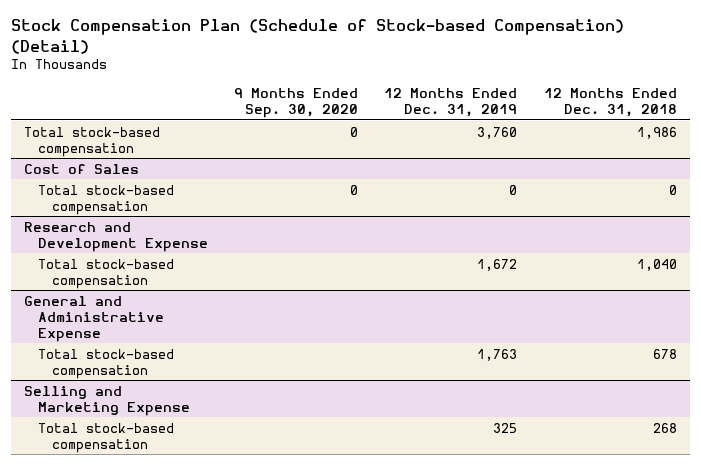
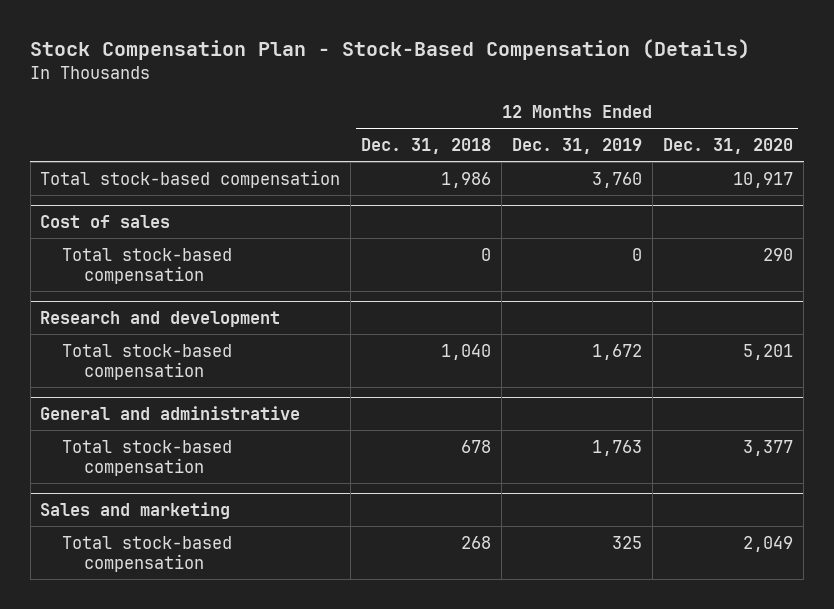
- Stock Compensation Plan (Schedule of Stock-based Compensation) (Detail)
+ Stock Compensation Plan - Stock-Based Compensation (Details)
- | 9 Months Ended Sep. 30, 2020 | 12 Months Ended Dec. 31, 2019 | 12 Months Ended Dec. 31, 2018
+ | 12 Months Ended Dec. 31, 2018 | 12 Months Ended Dec. 31, 2019 | 12 Months Ended Dec. 31, 2020
- Cost of Sales
+ Cost of sales
- Research and Development Expense
+ Research and development
- General and Administrative Expense
+ General and administrative
- Selling and Marketing Expense
+ Sales and marketing

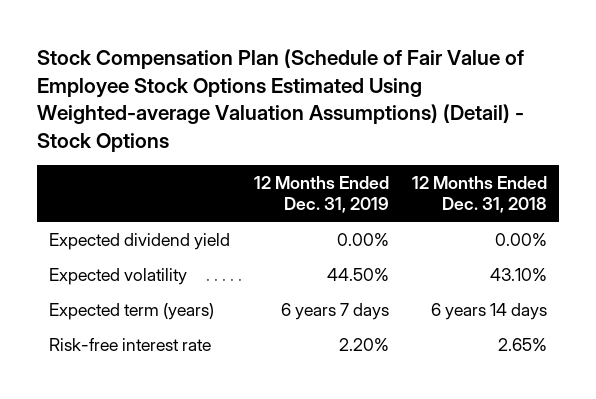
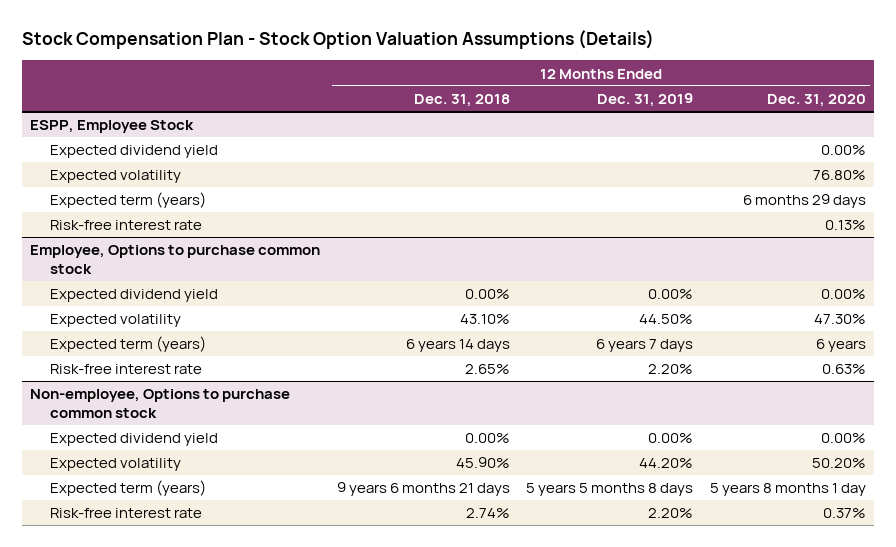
- Stock Compensation Plan (Schedule of Fair Value of Employee Stock Options Estimated Using Weighted-average Valuation Assumptions) (Detail) - Stock Options
+ Stock Compensation Plan - Stock Option Valuation Assumptions (Details)
- | 12 Months Ended Dec. 31, 2019 | 12 Months Ended Dec. 31, 2018
+ | 12 Months Ended Dec. 31, 2018 | 12 Months Ended Dec. 31, 2019 | 12 Months Ended Dec. 31, 2020
+ ESPP, Employee Stock
+ Expected dividend yield | | | 0.00%
+ Expected volatility | | | 76.80%
+ Expected term (years) | | | 6 months 29 days
+ Risk-free interest rate | | | 0.13%
+ Employee, Options to purchase common stock
+ Non-employee, Options to purchase common stock
+ Expected dividend yield | 0.00% | 0.00% | 0.00%
+ Expected volatility | 45.90% | 44.20% | 50.20%
+ Expected term (years) | 9 years 6 months 21 days | 5 years 5 months 8 days | 5 years 8 months 1 day
+ Risk-free interest rate | 2.74% | 2.20% | 0.37%

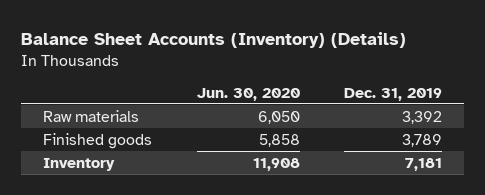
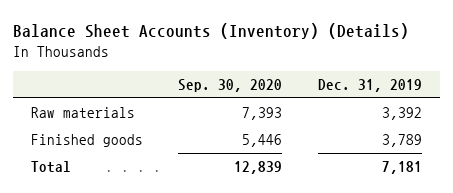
- | Jun. 30, 2020 | Dec. 31, 2019
+ | Sep. 30, 2020 | Dec. 31, 2019
- Inventory | 11,908 | 7,181
+ Total | 12,839 | 7,181

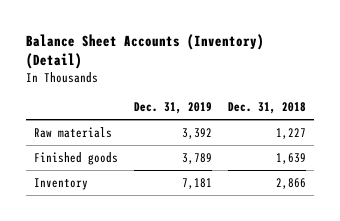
- Balance Sheet Accounts (Inventory) (Details)
+ Balance Sheet Accounts (Inventory) (Detail)
- | Sep. 30, 2020 | Dec. 31, 2019
+ | Dec. 31, 2019 | Dec. 31, 2018
- Total | 12,839 | 7,181
+ Inventory | 7,181 | 2,866

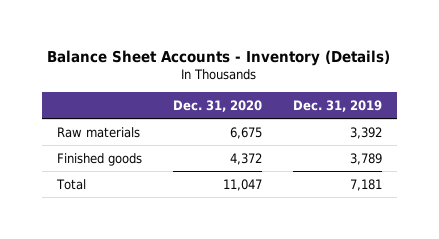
- Balance Sheet Accounts (Inventory) (Detail)
+ Balance Sheet Accounts - Inventory (Details)
- | Dec. 31, 2019 | Dec. 31, 2018
+ | Dec. 31, 2020 | Dec. 31, 2019
- Inventory | 7,181 | 2,866
+ Total | 11,047 | 7,181

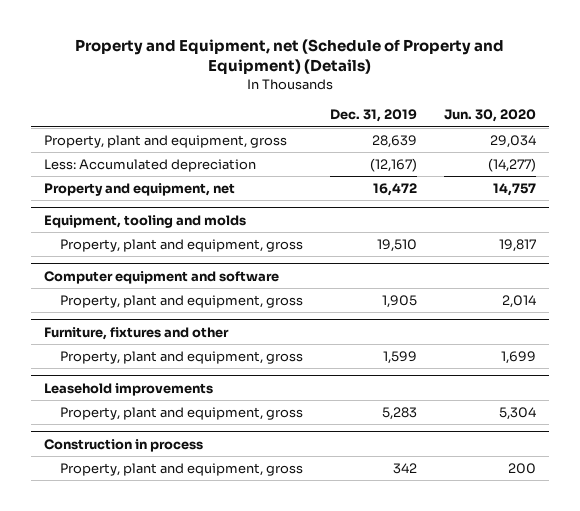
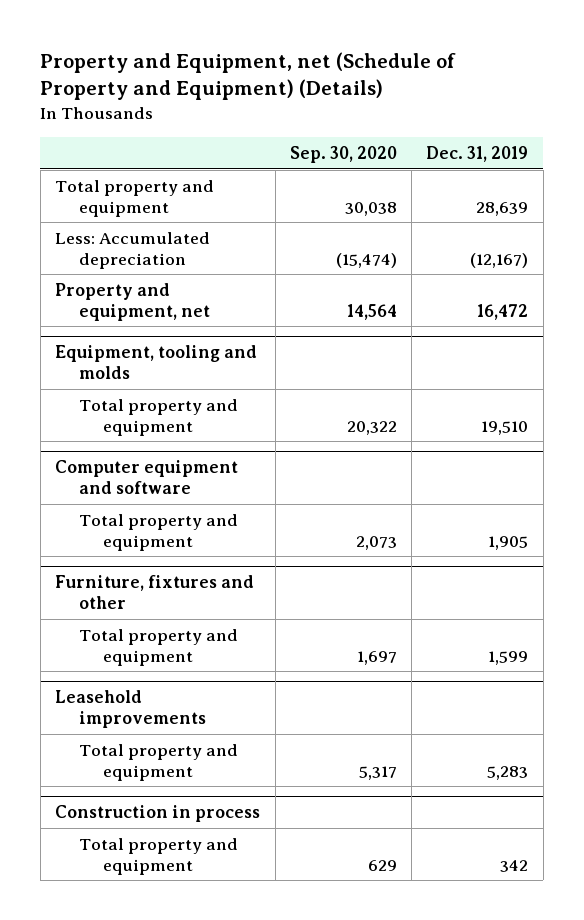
- | Dec. 31, 2019 | Jun. 30, 2020
+ | Sep. 30, 2020 | Dec. 31, 2019
- Property, plant and equipment, gross | 28,639 | 29,034
+ Total property and equipment | 30,038 | 28,639
@ Equipment, tooling and molds
- Property, plant and equipment, gross | 19,510 | 19,817
+ Total property and equipment | 20,322 | 19,510
@ Computer equipment and software
- Property, plant and equipment, gross | 1,905 | 2,014
+ Total property and equipment | 2,073 | 1,905
@ Furniture, fixtures and other
- Property, plant and equipment, gross | 1,599 | 1,699
+ Total property and equipment | 1,697 | 1,599
@ Leasehold improvements
- Property, plant and equipment, gross | 5,283 | 5,304
+ Total property and equipment | 5,317 | 5,283
@ Construction in process
- Property, plant and equipment, gross | 342 | 200
+ Total property and equipment | 629 | 342

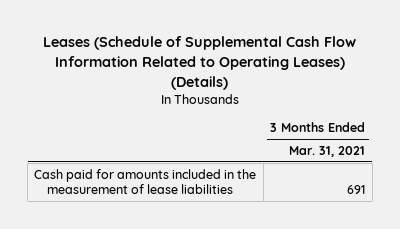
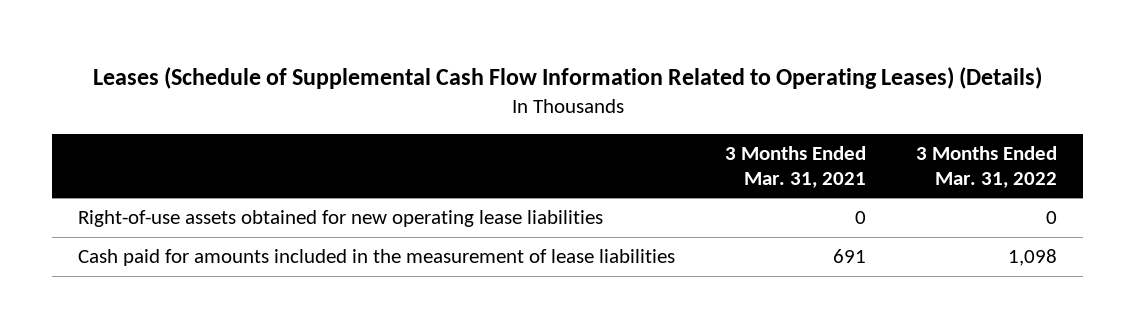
- | 3 Months Ended Mar. 31, 2021
+ | 3 Months Ended Mar. 31, 2021 | 3 Months Ended Mar. 31, 2022
+ Right-of-use assets obtained for new operating lease liabilities | 0 | 0

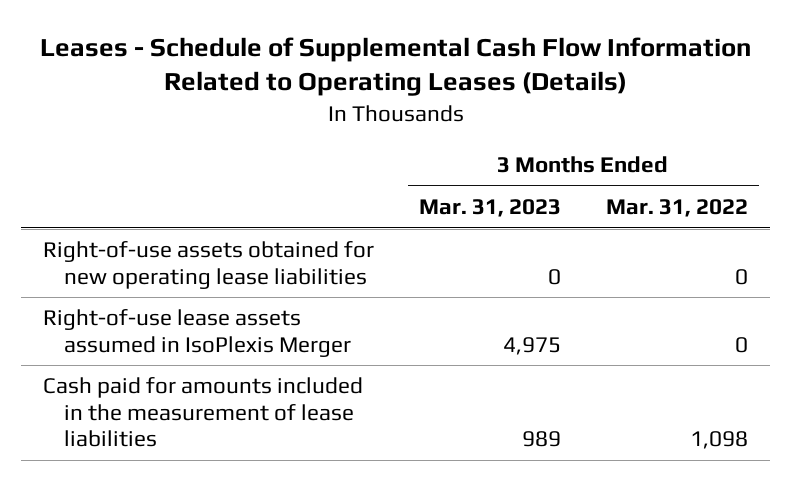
- Leases (Schedule of Supplemental Cash Flow Information Related to Operating Leases) (Details)
+ Leases - Schedule of Supplemental Cash Flow Information Related to Operating Leases (Details)
- | 3 Months Ended Mar. 31, 2021 | 3 Months Ended Mar. 31, 2022
+ | 3 Months Ended Mar. 31, 2023 | 3 Months Ended Mar. 31, 2022
+ Right-of-use lease assets assumed in IsoPlexis Merger | 4,975 | 0

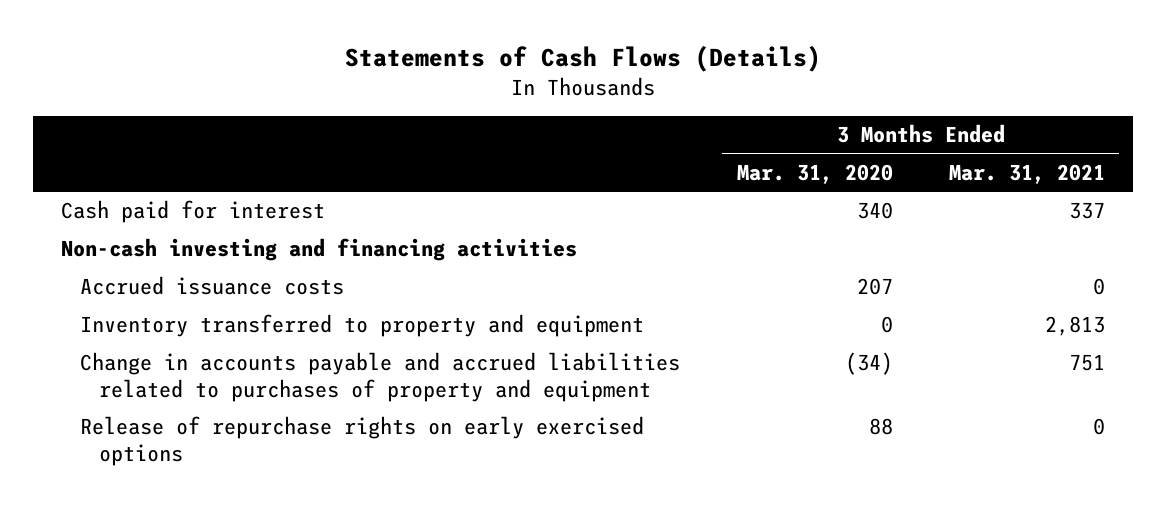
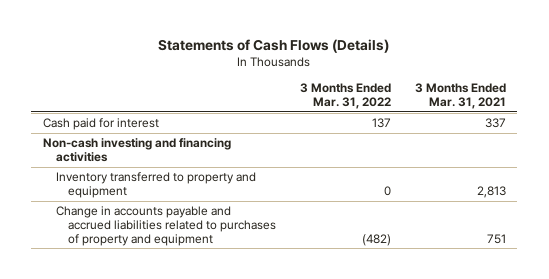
- | 3 Months Ended Mar. 31, 2020 | 3 Months Ended Mar. 31, 2021
+ | 3 Months Ended Mar. 31, 2022 | 3 Months Ended Mar. 31, 2021
- Accrued issuance costs | 207 | 0
- Release of repurchase rights on early exercised options | 88 | 0

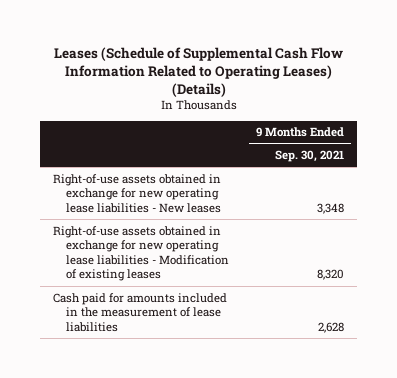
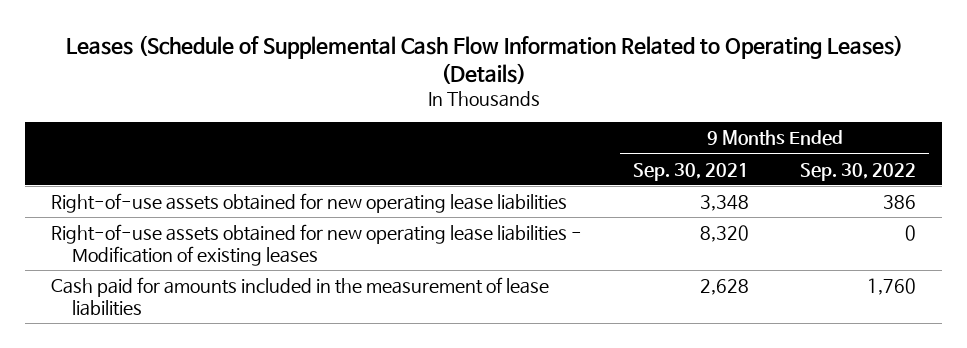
- | 9 Months Ended Sep. 30, 2021
+ | 9 Months Ended Sep. 30, 2021 | 9 Months Ended Sep. 30, 2022
- Right-of-use assets obtained in exchange for new operating lease liabilities - New leases | 3,348
- Right-of-use assets obtained in exchange for new operating lease liabilities - Modification of existing leases | 8,320
+ Right-of-use assets obtained for new operating lease liabilities | 3,348 | 386
+ Right-of-use assets obtained for new operating lease liabilities - Modification of existing leases | 8,320 | 0

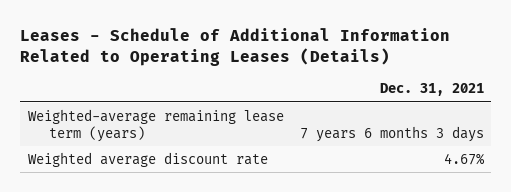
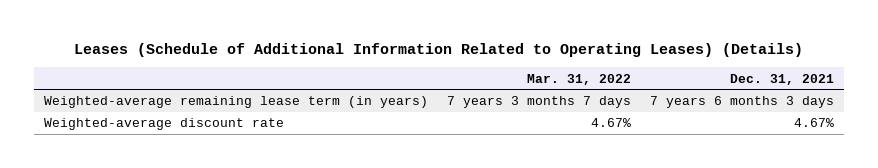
- Leases - Schedule of Additional Information Related to Operating Leases (Details)
+ Leases (Schedule of Additional Information Related to Operating Leases) (Details)
- | Dec. 31, 2021
+ | Mar. 31, 2022 | Dec. 31, 2021
- Weighted-average remaining lease term (years) | 7 years 6 months 3 days
- Weighted average discount rate | 4.67%
+ Weighted-average remaining lease term (in years) | 7 years 3 months 7 days | 7 years 6 months 3 days
+ Weighted-average discount rate | 4.67% | 4.67%

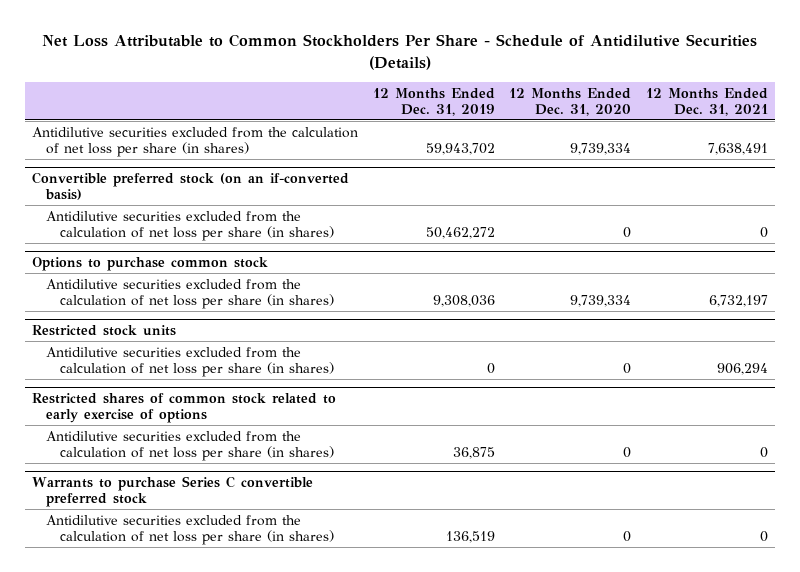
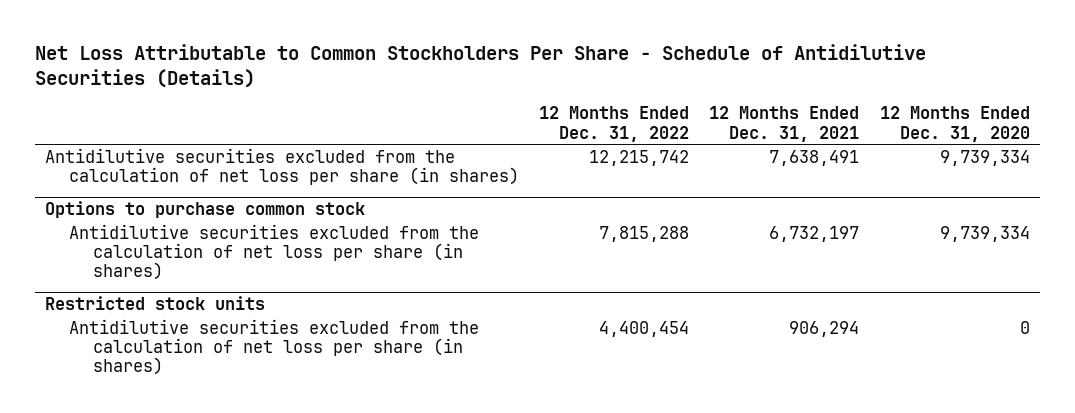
- | 12 Months Ended Dec. 31, 2019 | 12 Months Ended Dec. 31, 2020 | 12 Months Ended Dec. 31, 2021
+ | 12 Months Ended Dec. 31, 2022 | 12 Months Ended Dec. 31, 2021 | 12 Months Ended Dec. 31, 2020
- Convertible preferred stock (on an if-converted basis)
- Antidilutive securities excluded from the calculation of net loss per share (in shares) | 50,462,272 | 0 | 0
- Restricted shares of common stock related to early exercise of options
- Antidilutive securities excluded from the calculation of net loss per share (in shares) | 36,875 | 0 | 0
- Warrants to purchase Series C convertible preferred stock
- Antidilutive securities excluded from the calculation of net loss per share (in shares) | 136,519 | 0 | 0

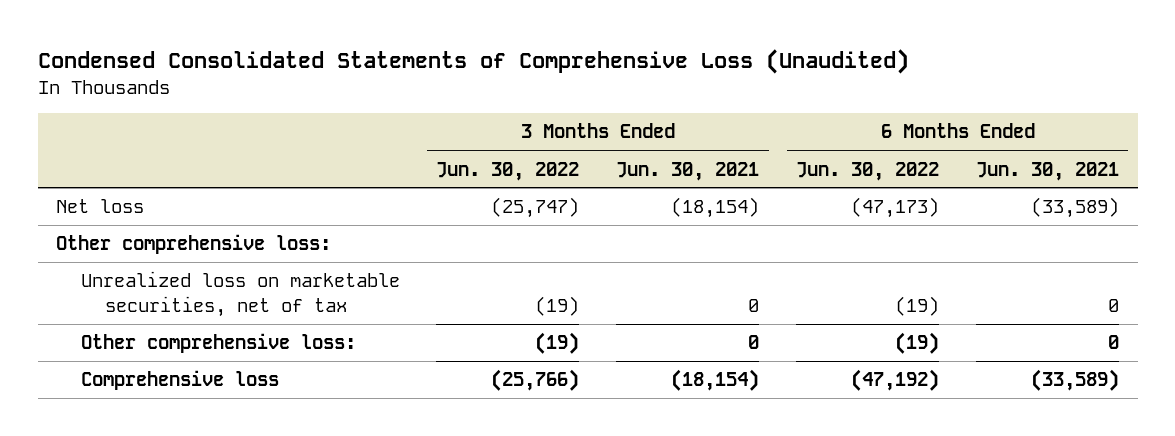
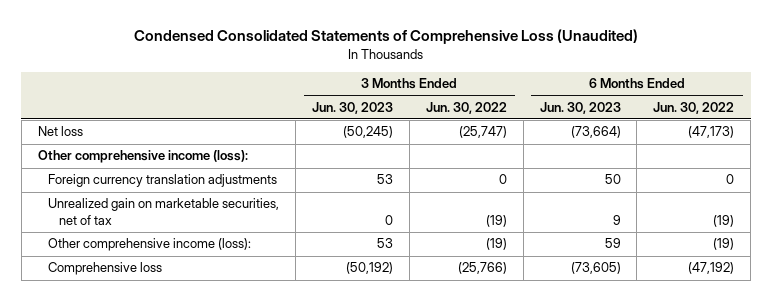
- | 3 Months Ended Jun. 30, 2022 | 3 Months Ended Jun. 30, 2021 | 6 Months Ended Jun. 30, 2022 | 6 Months Ended Jun. 30, 2021
+ | 3 Months Ended Jun. 30, 2023 | 3 Months Ended Jun. 30, 2022 | 6 Months Ended Jun. 30, 2023 | 6 Months Ended Jun. 30, 2022
- Other comprehensive loss:
- Unrealized loss on marketable securities, net of tax | (19) | 0 | (19) | 0
- Other comprehensive loss: | (19) | 0 | (19) | 0
+ Other comprehensive income (loss):
+ Foreign currency translation adjustments | 53 | 0 | 50 | 0
+ Unrealized gain on marketable securities, net of tax | 0 | (19) | 9 | (19)
+ Other comprehensive income (loss): | 53 | (19) | 59 | (19)

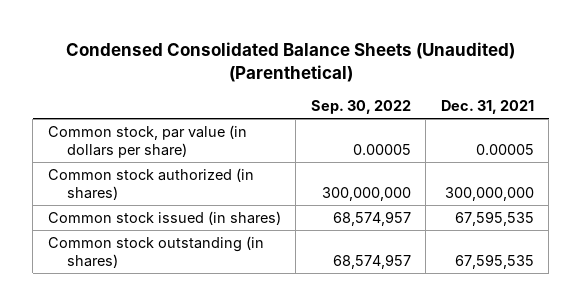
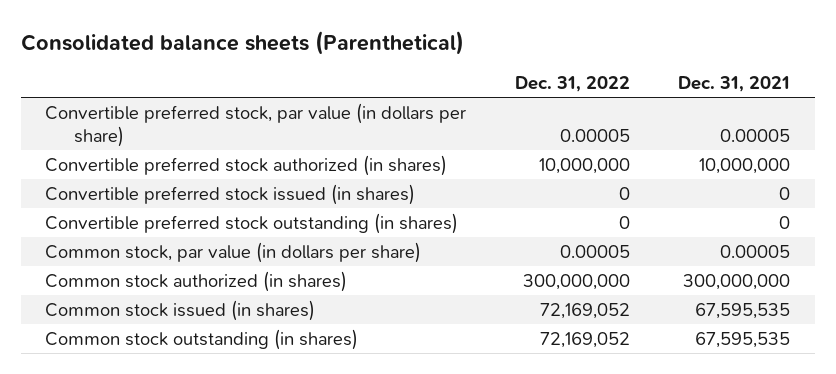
- Condensed Consolidated Balance Sheets (Unaudited) (Parenthetical)
+ Consolidated balance sheets (Parenthetical)
- | Sep. 30, 2022 | Dec. 31, 2021
+ | Dec. 31, 2022 | Dec. 31, 2021
+ Convertible preferred stock, par value (in dollars per share) | 0.00005 | 0.00005
+ Convertible preferred stock authorized (in shares) | 10,000,000 | 10,000,000
+ Convertible preferred stock issued (in shares) | 0 | 0
+ Convertible preferred stock outstanding (in shares) | 0 | 0

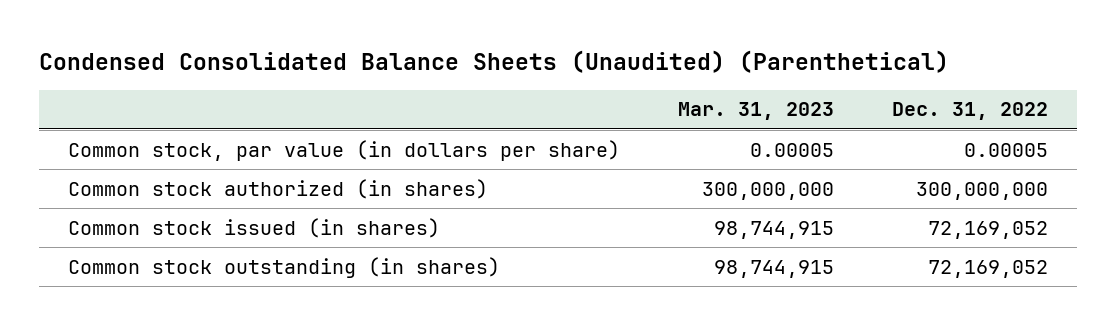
- Consolidated balance sheets (Parenthetical)
+ Condensed Consolidated Balance Sheets (Unaudited) (Parenthetical)
- | Dec. 31, 2022 | Dec. 31, 2021
+ | Mar. 31, 2023 | Dec. 31, 2022
- Convertible preferred stock, par value (in dollars per share) | 0.00005 | 0.00005
- Convertible preferred stock authorized (in shares) | 10,000,000 | 10,000,000
- Convertible preferred stock issued (in shares) | 0 | 0
- Convertible preferred stock outstanding (in shares) | 0 | 0

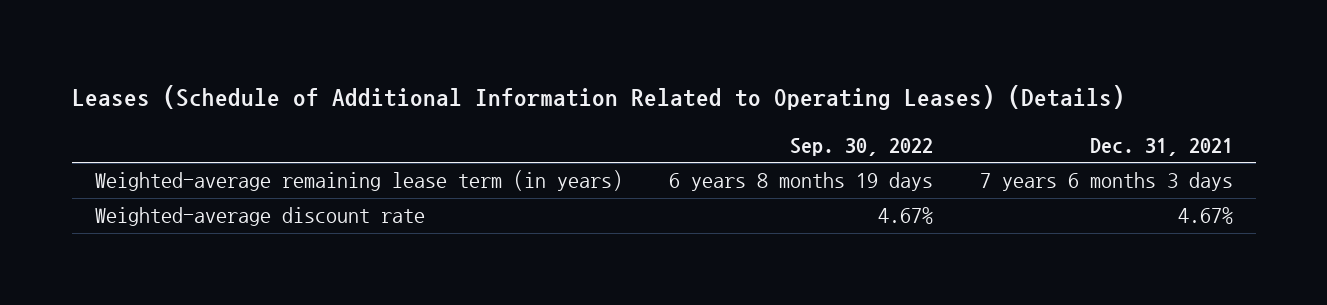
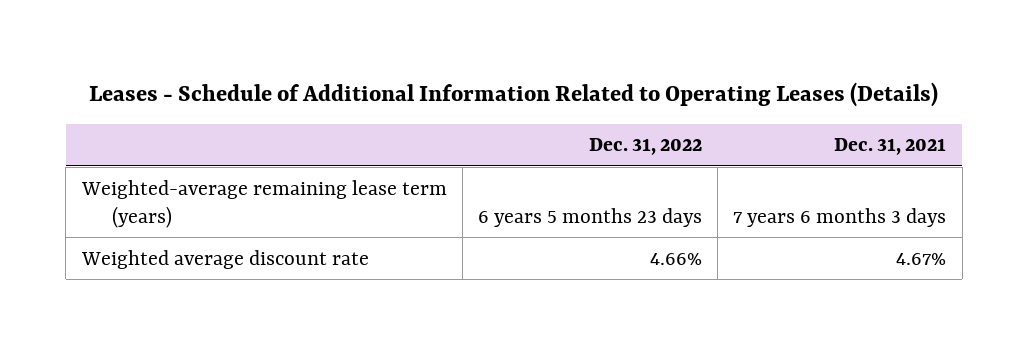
- Leases (Schedule of Additional Information Related to Operating Leases) (Details)
+ Leases - Schedule of Additional Information Related to Operating Leases (Details)
- | Sep. 30, 2022 | Dec. 31, 2021
+ | Dec. 31, 2022 | Dec. 31, 2021
- Weighted-average remaining lease term (in years) | 6 years 8 months 19 days | 7 years 6 months 3 days
- Weighted-average discount rate | 4.67% | 4.67%
+ Weighted-average remaining lease term (years) | 6 years 5 months 23 days | 7 years 6 months 3 days
+ Weighted average discount rate | 4.66% | 4.67%

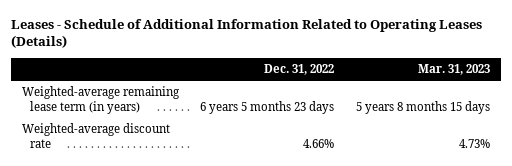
- | Dec. 31, 2022 | Dec. 31, 2021
+ | Dec. 31, 2022 | Mar. 31, 2023
- Weighted-average remaining lease term (years) | 6 years 5 months 23 days | 7 years 6 months 3 days
- Weighted average discount rate | 4.66% | 4.67%
+ Weighted-average remaining lease term (in years) | 6 years 5 months 23 days | 5 years 8 months 15 days
+ Weighted-average discount rate | 4.66% | 4.73%

